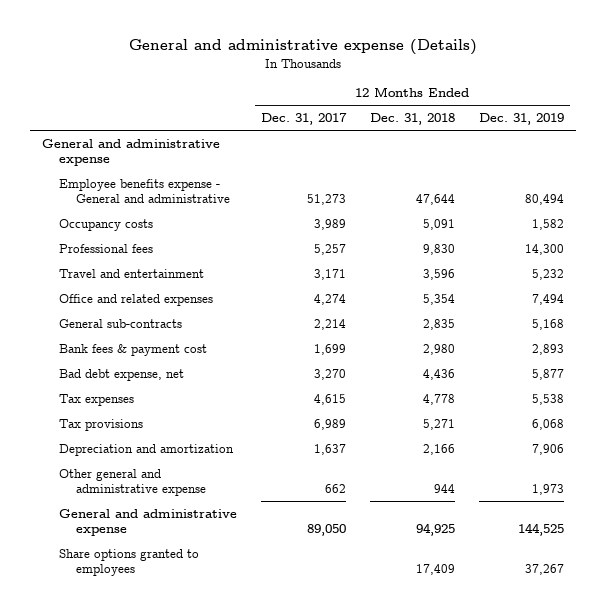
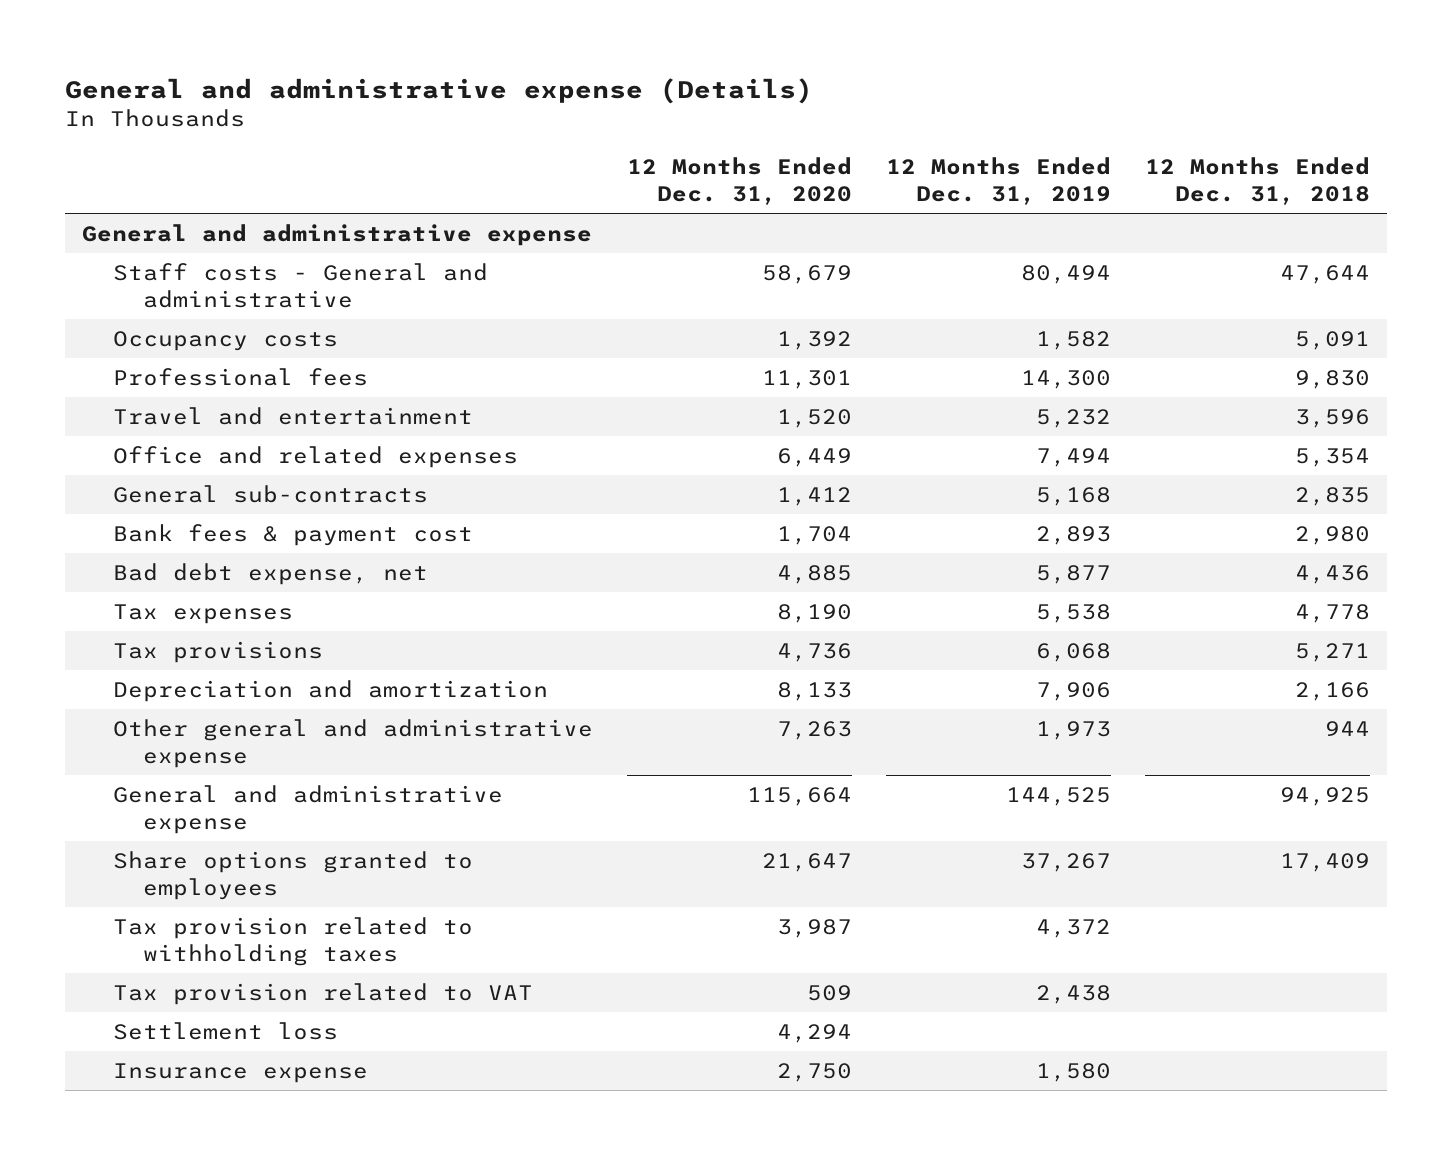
- | 12 Months Ended Dec. 31, 2017 | 12 Months Ended Dec. 31, 2018 | 12 Months Ended Dec. 31, 2019
+ | 12 Months Ended Dec. 31, 2020 | 12 Months Ended Dec. 31, 2019 | 12 Months Ended Dec. 31, 2018
- Employee benefits expense - General and administrative | 51,273 | 47,644 | 80,494
+ Staff costs - General and administrative | 58,679 | 80,494 | 47,644
+ Tax provision related to withholding taxes | 3,987 | 4,372 |
+ Tax provision related to VAT | 509 | 2,438 |
+ Settlement loss | 4,294 | |
+ Insurance expense | 2,750 | 1,580 |

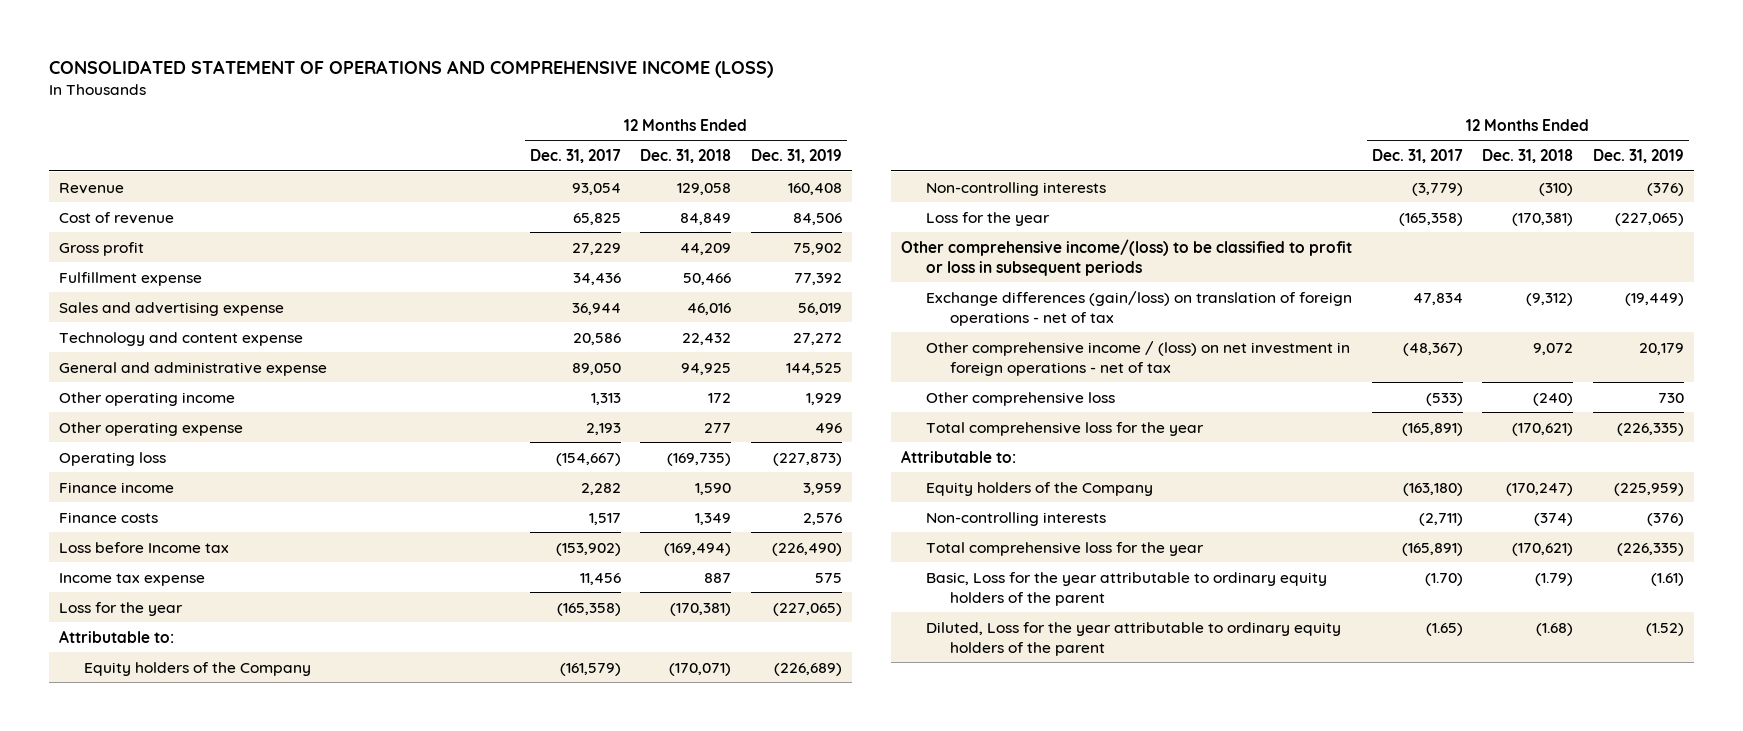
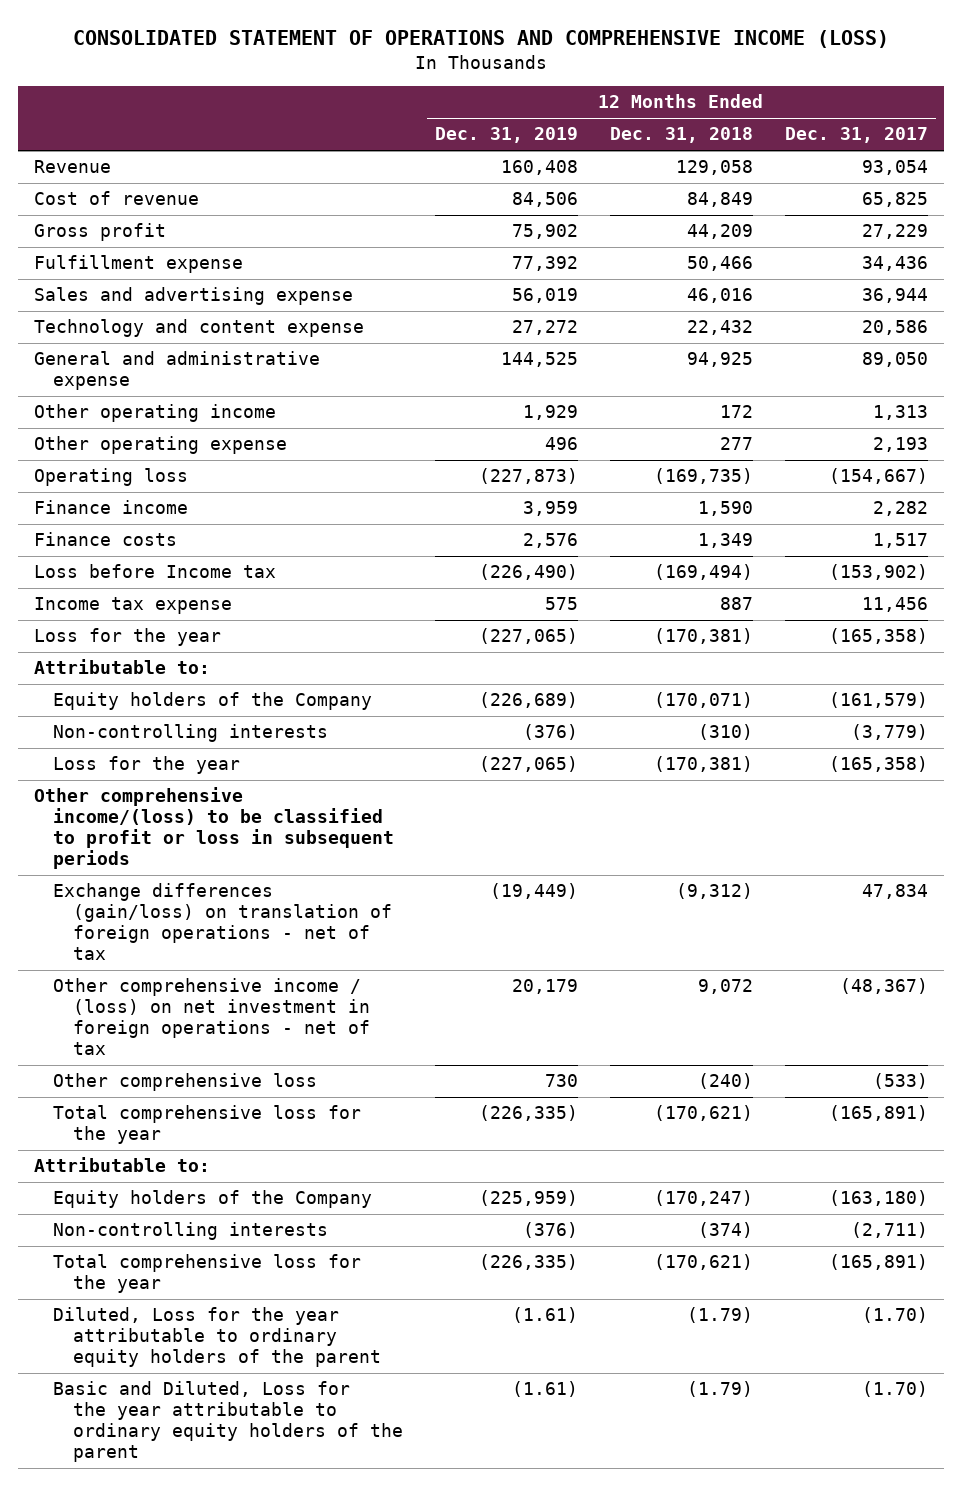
- | 12 Months Ended Dec. 31, 2017 | 12 Months Ended Dec. 31, 2018 | 12 Months Ended Dec. 31, 2019
+ | 12 Months Ended Dec. 31, 2019 | 12 Months Ended Dec. 31, 2018 | 12 Months Ended Dec. 31, 2017
- Basic, Loss for the year attributable to ordinary equity holders of the parent | (1.70) | (1.79) | (1.61)
- Diluted, Loss for the year attributable to ordinary equity holders of the parent | (1.65) | (1.68) | (1.52)
+ Diluted, Loss for the year attributable to ordinary equity holders of the parent | (1.61) | (1.79) | (1.70)
+ Basic and Diluted, Loss for the year attributable to ordinary equity holders of the parent | (1.61) | (1.79) | (1.70)

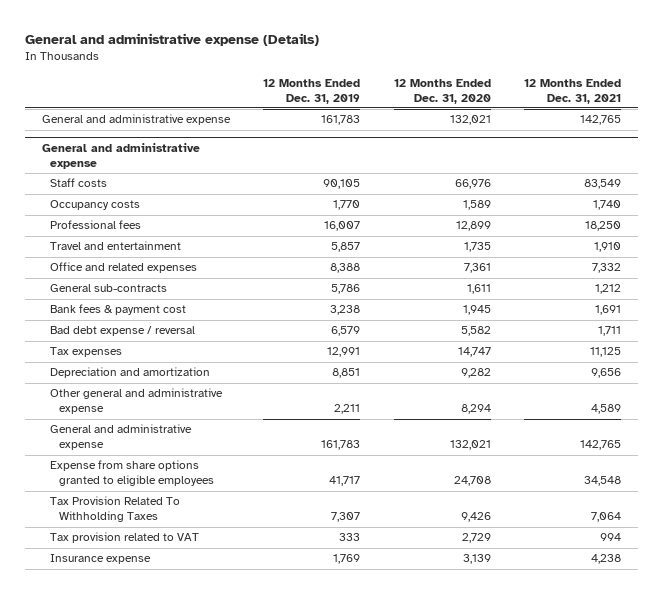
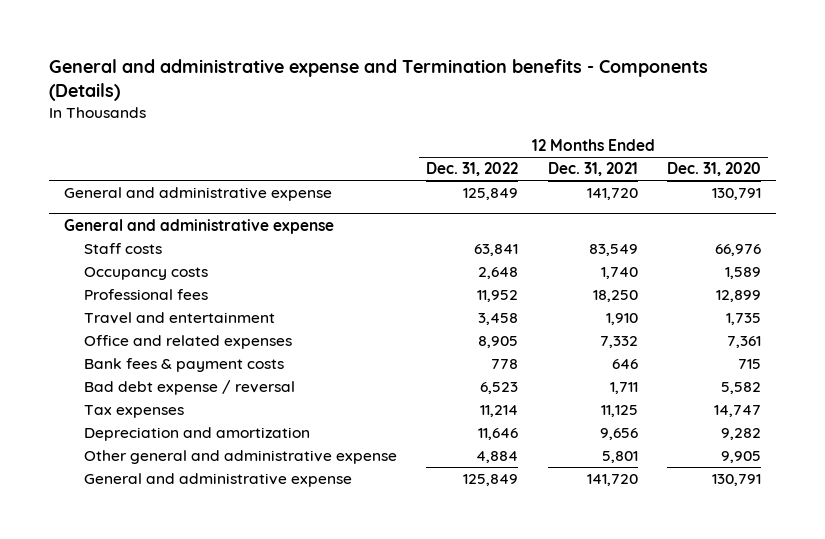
- General and administrative expense (Details)
+ General and administrative expense and Termination benefits - Components (Details)
- | 12 Months Ended Dec. 31, 2019 | 12 Months Ended Dec. 31, 2020 | 12 Months Ended Dec. 31, 2021
+ | 12 Months Ended Dec. 31, 2022 | 12 Months Ended Dec. 31, 2021 | 12 Months Ended Dec. 31, 2020
- General and administrative expense | 161,783 | 132,021 | 142,765
+ General and administrative expense | 125,849 | 141,720 | 130,791
@ General and administrative expense
- General sub-contracts | 5,786 | 1,611 | 1,212
- Bank fees & payment cost | 3,238 | 1,945 | 1,691
+ Bank fees & payment costs | 778 | 646 | 715
- Other general and administrative expense | 2,211 | 8,294 | 4,589
- General and administrative expense | 161,783 | 132,021 | 142,765
- Expense from share options granted to eligible employees | 41,717 | 24,708 | 34,548
- Tax Provision Related To Withholding Taxes | 7,307 | 9,426 | 7,064
- Tax provision related to VAT | 333 | 2,729 | 994
- Insurance expense | 1,769 | 3,139 | 4,238
+ Other general and administrative expense | 4,884 | 5,801 | 9,905
+ General and administrative expense | 125,849 | 141,720 | 130,791

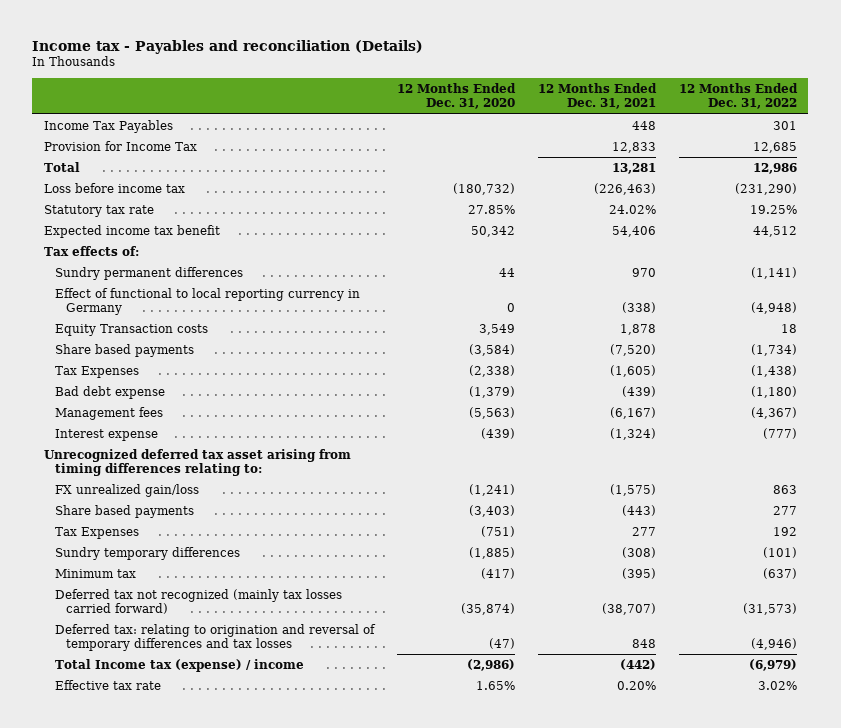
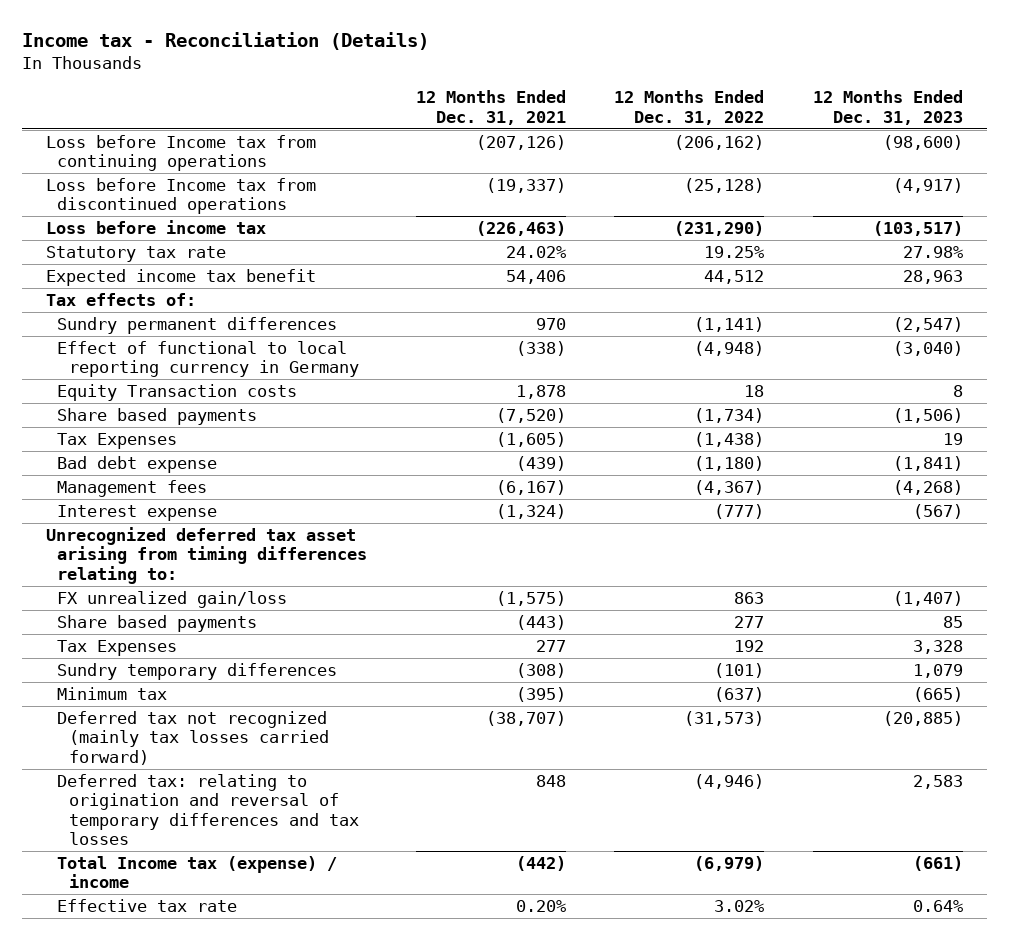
- Income tax - Payables and reconciliation (Details)
+ Income tax - Reconciliation (Details)
- | 12 Months Ended Dec. 31, 2020 | 12 Months Ended Dec. 31, 2021 | 12 Months Ended Dec. 31, 2022
+ | 12 Months Ended Dec. 31, 2021 | 12 Months Ended Dec. 31, 2022 | 12 Months Ended Dec. 31, 2023
- Income Tax Payables | | 448 | 301
- Provision for Income Tax | | 12,833 | 12,685
- Total | | 13,281 | 12,986
+ Loss before Income tax from continuing operations | (207,126) | (206,162) | (98,600)
+ Loss before Income tax from discontinued operations | (19,337) | (25,128) | (4,917)

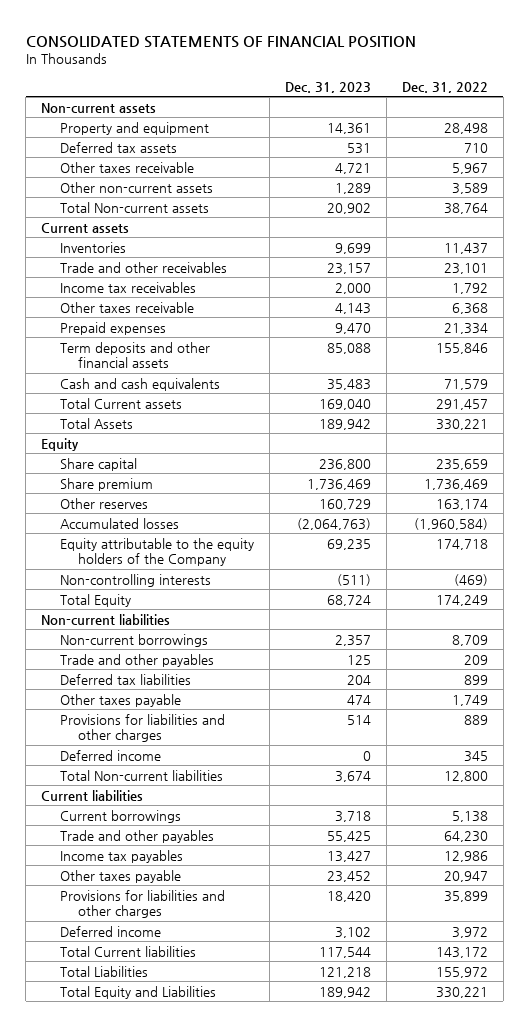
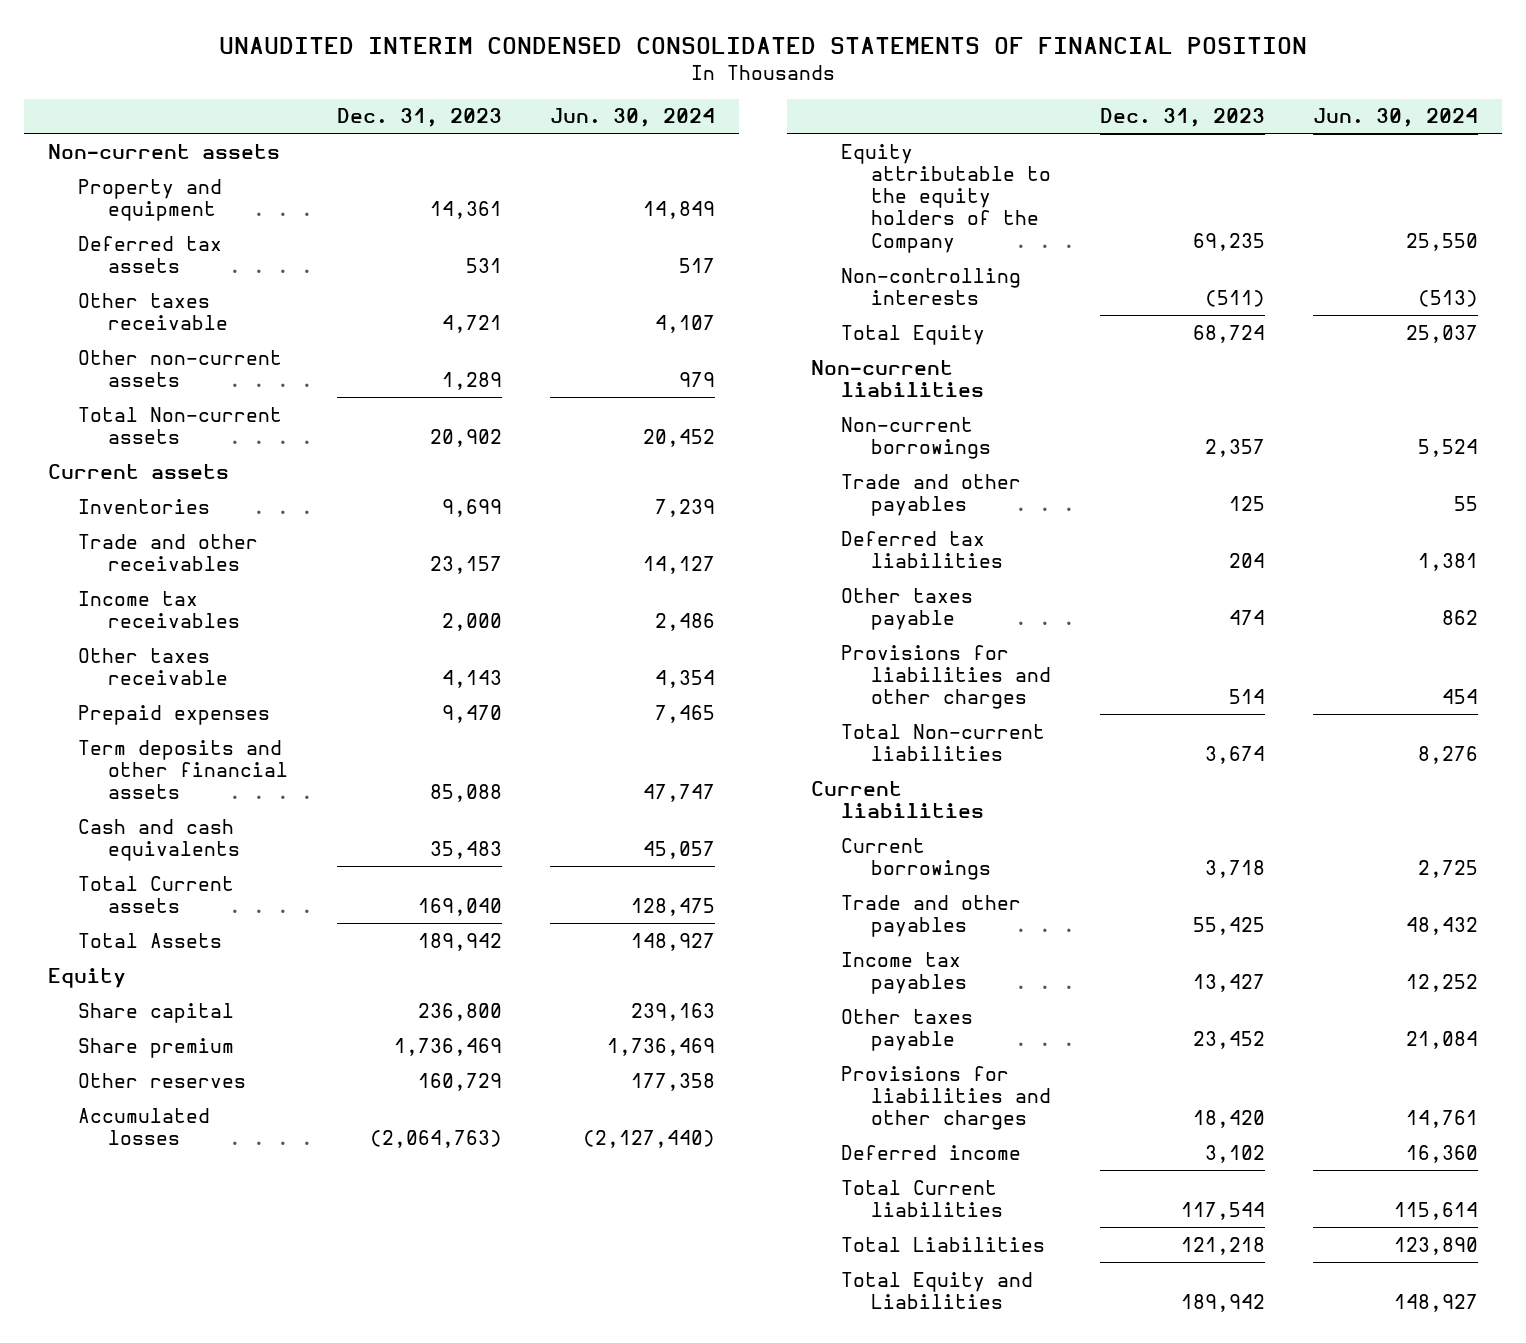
- CONSOLIDATED STATEMENTS OF FINANCIAL POSITION
+ UNAUDITED INTERIM CONDENSED CONSOLIDATED STATEMENTS OF FINANCIAL POSITION
- | Dec. 31, 2023 | Dec. 31, 2022
+ | Dec. 31, 2023 | Jun. 30, 2024
- Deferred income | 0 | 345

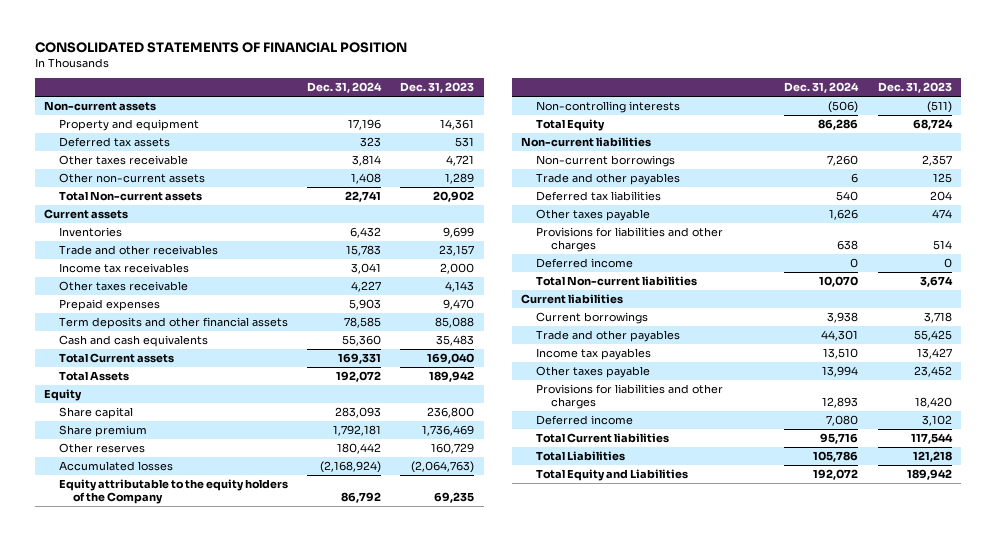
- UNAUDITED INTERIM CONDENSED CONSOLIDATED STATEMENTS OF FINANCIAL POSITION
+ CONSOLIDATED STATEMENTS OF FINANCIAL POSITION
- | Dec. 31, 2023 | Jun. 30, 2024
+ | Dec. 31, 2024 | Dec. 31, 2023
+ Deferred income | 0 | 0

